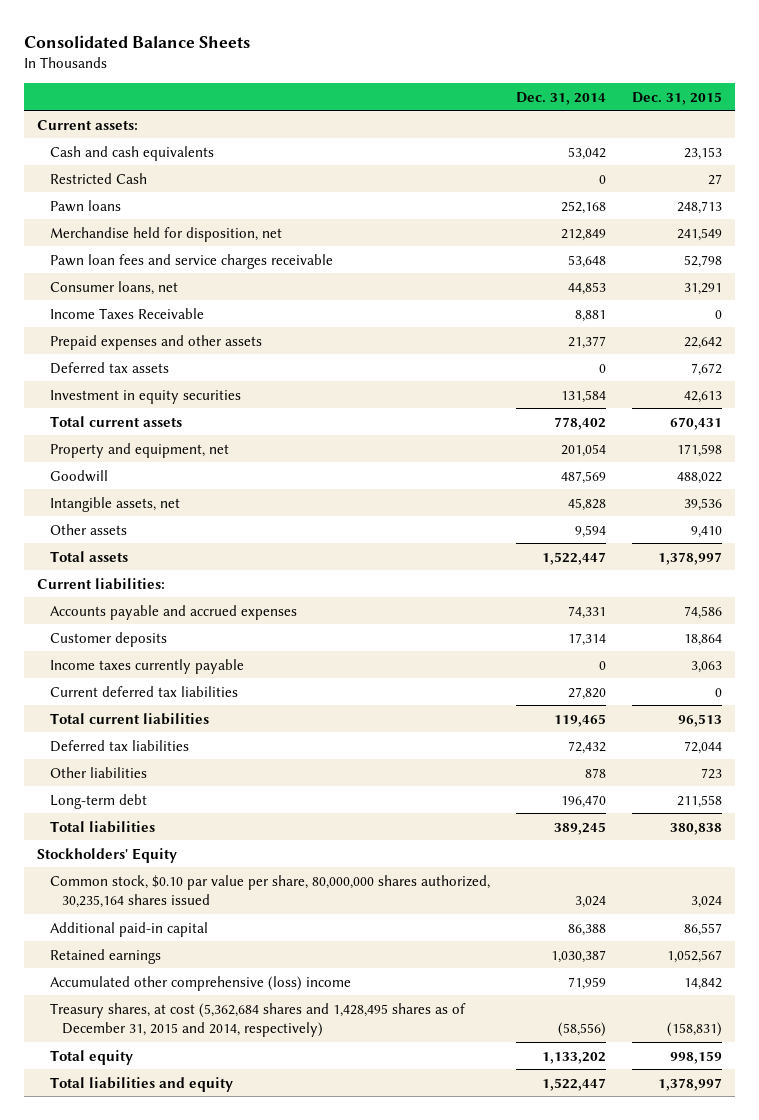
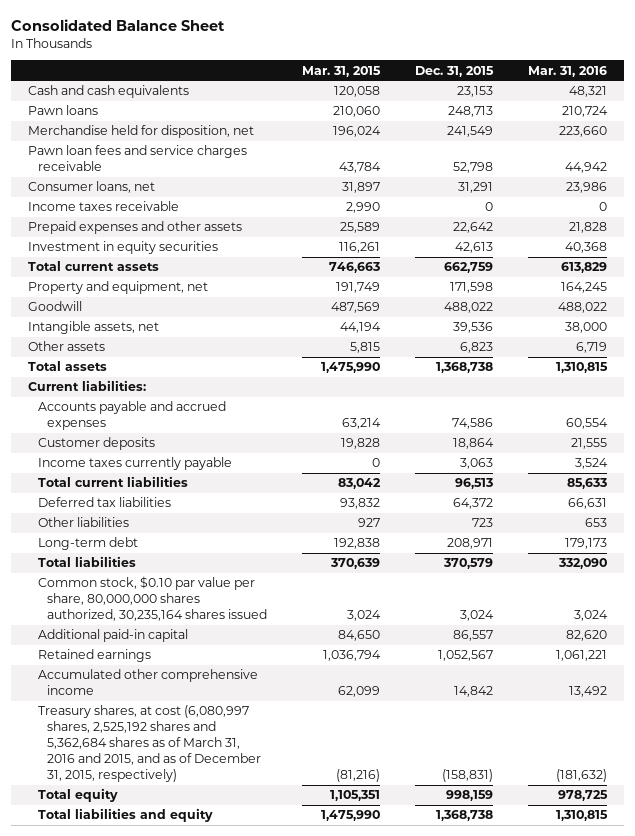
- Consolidated Balance Sheets
+ Consolidated Balance Sheet
- | Dec. 31, 2014 | Dec. 31, 2015
+ | Mar. 31, 2015 | Dec. 31, 2015 | Mar. 31, 2016
- Current assets:
- Restricted Cash | 0 | 27
- Income Taxes Receivable | 8,881 | 0
+ Income taxes receivable | 2,990 | 0 | 0
- Deferred tax assets | 0 | 7,672
- Total current assets | 778,402 | 670,431
+ Total current assets | 746,663 | 662,759 | 613,829
- Other assets | 9,594 | 9,410
- Total assets | 1,522,447 | 1,378,997
+ Other assets | 5,815 | 6,823 | 6,719
+ Total assets | 1,475,990 | 1,368,738 | 1,310,815
- Current deferred tax liabilities | 27,820 | 0
- Deferred tax liabilities | 72,432 | 72,044
+ Deferred tax liabilities | 93,832 | 64,372 | 66,631
- Long-term debt | 196,470 | 211,558
- Total liabilities | 389,245 | 380,838
- Stockholders' Equity
+ Long-term debt | 192,838 | 208,971 | 179,173
+ Total liabilities | 370,639 | 370,579 | 332,090
- Accumulated other comprehensive (loss) income | 71,959 | 14,842
- Treasury shares, at cost (5,362,684 shares and 1,428,495 shares as of December 31, 2015 and 2014, respectively) | (58,556) | (158,831)
+ Accumulated other comprehensive income | 62,099 | 14,842 | 13,492
+ Treasury shares, at cost (6,080,997 shares, 2,525,192 shares and 5,362,684 shares as of March 31, 2016 and 2015, and as of December 31, 2015, respectively) | (81,216) | (158,831) | (181,632)
- Total liabilities and equity | 1,522,447 | 1,378,997
+ Total liabilities and equity | 1,475,990 | 1,368,738 | 1,310,815

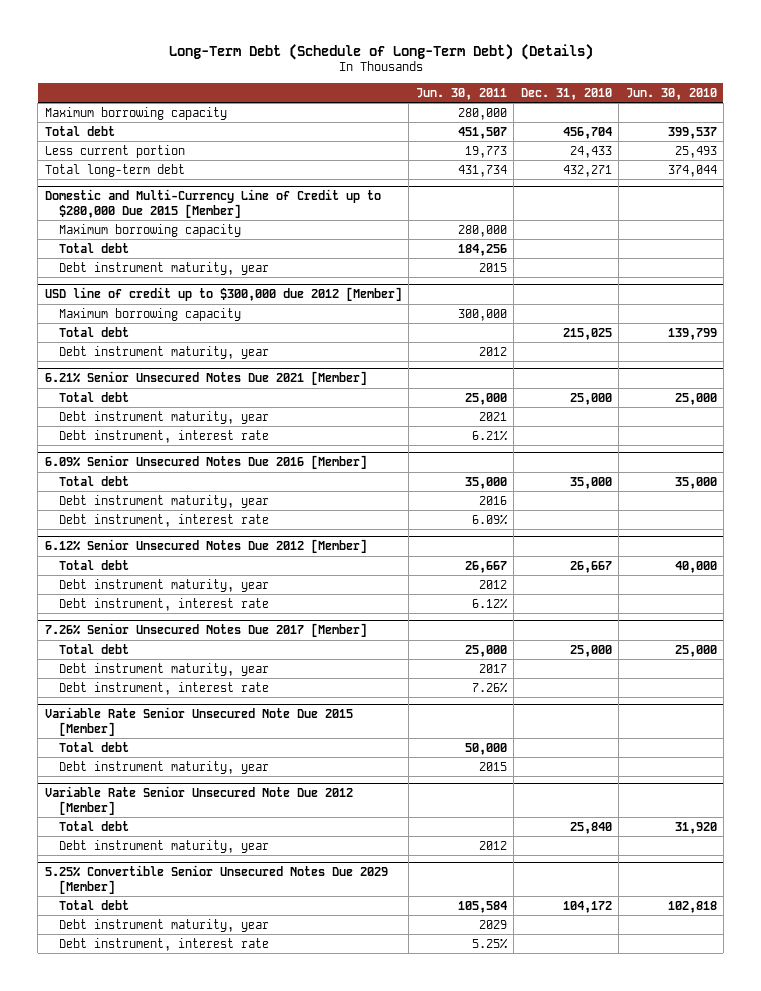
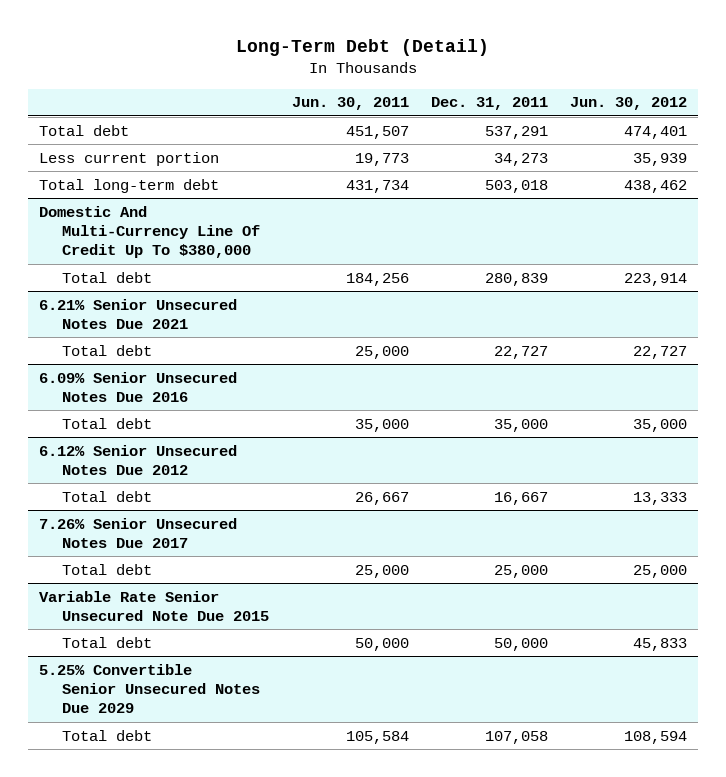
- Long-Term Debt (Schedule of Long-Term Debt) (Details)
+ Long-Term Debt (Detail)
- | Jun. 30, 2011 | Dec. 31, 2010 | Jun. 30, 2010
+ | Jun. 30, 2011 | Dec. 31, 2011 | Jun. 30, 2012
- Maximum borrowing capacity | 280,000 | |
- Domestic and Multi-Currency Line of Credit up to $280,000 Due 2015 [Member]
- Maximum borrowing capacity | 280,000 | |
+ Domestic And Multi-Currency Line Of Credit Up To $380,000
- Debt instrument maturity, year | 2015 | |
- USD line of credit up to $300,000 due 2012 [Member]
- Maximum borrowing capacity | 300,000 | |
- Total debt | | 215,025 | 139,799
- Debt instrument maturity, year | 2012 | |
- 6.21% Senior Unsecured Notes Due 2021 [Member]
+ 6.21% Senior Unsecured Notes Due 2021
- Debt instrument maturity, year | 2021 | |
- Debt instrument, interest rate | 6.21% | |
- 6.09% Senior Unsecured Notes Due 2016 [Member]
+ 6.09% Senior Unsecured Notes Due 2016
- Debt instrument maturity, year | 2016 | |
- Debt instrument, interest rate | 6.09% | |
- 6.12% Senior Unsecured Notes Due 2012 [Member]
+ 6.12% Senior Unsecured Notes Due 2012
- Debt instrument maturity, year | 2012 | |
- Debt instrument, interest rate | 6.12% | |
- 7.26% Senior Unsecured Notes Due 2017 [Member]
+ 7.26% Senior Unsecured Notes Due 2017
- Debt instrument maturity, year | 2017 | |
- Debt instrument, interest rate | 7.26% | |
- Variable Rate Senior Unsecured Note Due 2015 [Member]
+ Variable Rate Senior Unsecured Note Due 2015
- Debt instrument maturity, year | 2015 | |
- Variable Rate Senior Unsecured Note Due 2012 [Member]
- Total debt | | 25,840 | 31,920
- Debt instrument maturity, year | 2012 | |
- 5.25% Convertible Senior Unsecured Notes Due 2029 [Member]
+ 5.25% Convertible Senior Unsecured Notes Due 2029
- Debt instrument maturity, year | 2029 | |
- Debt instrument, interest rate | 5.25% | |

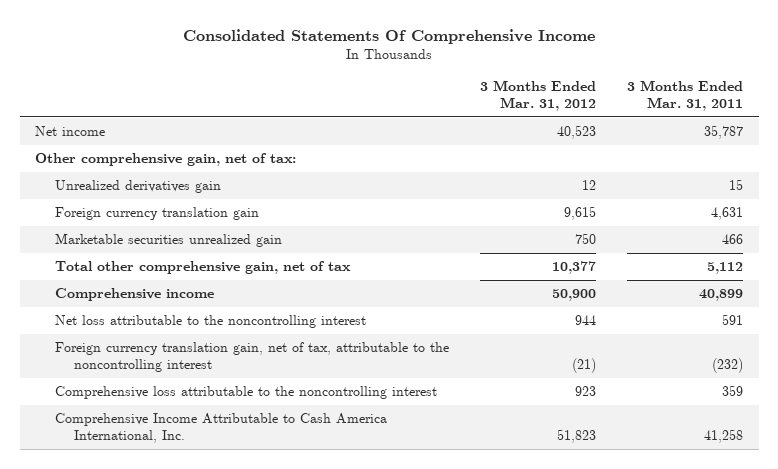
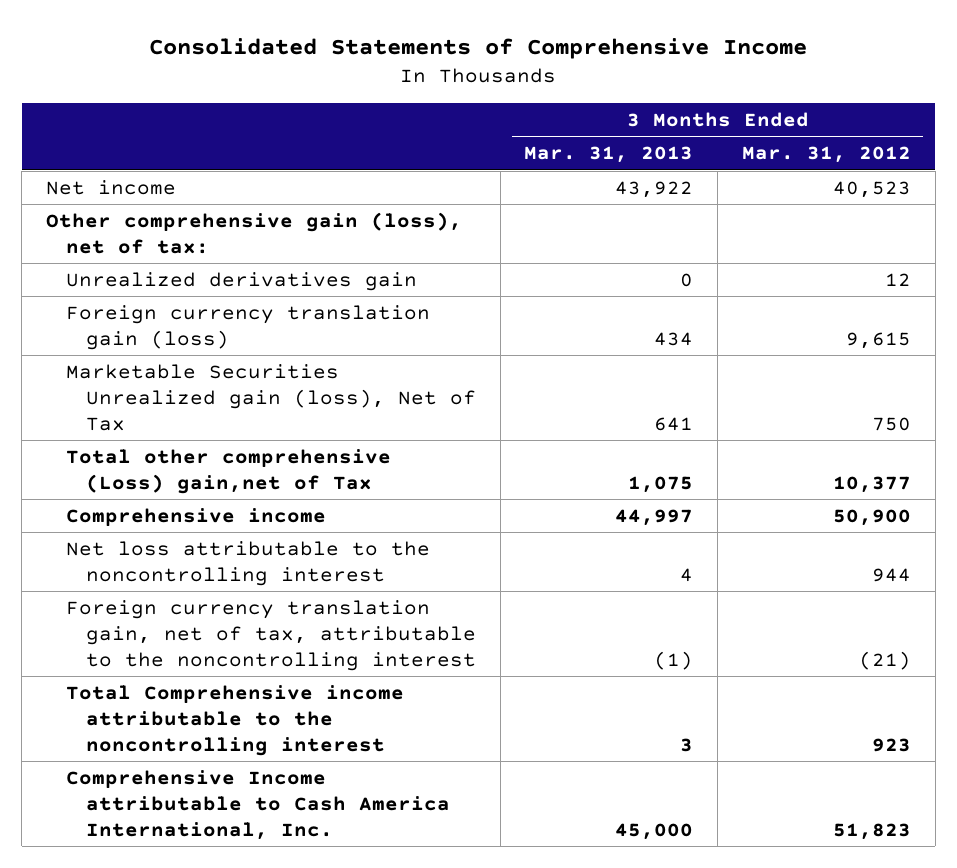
- Consolidated Statements Of Comprehensive Income
+ Consolidated Statements of Comprehensive Income
- | 3 Months Ended Mar. 31, 2012 | 3 Months Ended Mar. 31, 2011
+ | 3 Months Ended Mar. 31, 2013 | 3 Months Ended Mar. 31, 2012
- Other comprehensive gain, net of tax:
+ Other comprehensive gain (loss), net of tax:
- Foreign currency translation gain | 9,615 | 4,631
- Marketable securities unrealized gain | 750 | 466
- Total other comprehensive gain, net of tax | 10,377 | 5,112
+ Foreign currency translation gain (loss) | 434 | 9,615
+ Marketable Securities Unrealized gain (loss), Net of Tax | 641 | 750
+ Total other comprehensive (Loss) gain,net of Tax | 1,075 | 10,377
- Comprehensive loss attributable to the noncontrolling interest | 923 | 359
- Comprehensive Income Attributable to Cash America International, Inc. | 51,823 | 41,258
+ Total Comprehensive income attributable to the noncontrolling interest | 3 | 923
+ Comprehensive Income attributable to Cash America International, Inc. | 45,000 | 51,823

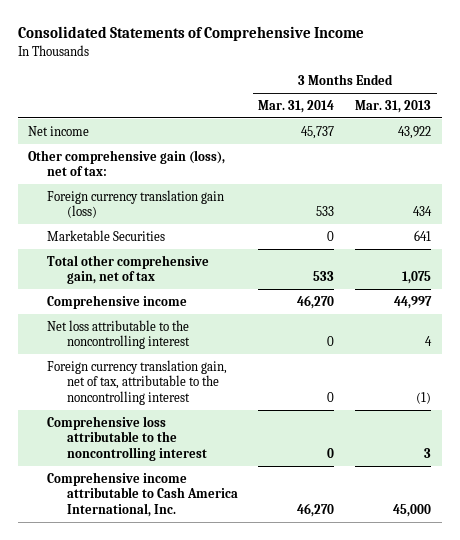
- | 3 Months Ended Mar. 31, 2013 | 3 Months Ended Mar. 31, 2012
+ | 3 Months Ended Mar. 31, 2014 | 3 Months Ended Mar. 31, 2013
- Unrealized derivatives gain | 0 | 12
- Marketable Securities Unrealized gain (loss), Net of Tax | 641 | 750
- Total other comprehensive (Loss) gain,net of Tax | 1,075 | 10,377
+ Marketable Securities | 0 | 641
+ Total other comprehensive gain, net of tax | 533 | 1,075
- Total Comprehensive income attributable to the noncontrolling interest | 3 | 923
- Comprehensive Income attributable to Cash America International, Inc. | 45,000 | 51,823
+ Comprehensive loss attributable to the noncontrolling interest | 0 | 3
+ Comprehensive income attributable to Cash America International, Inc. | 46,270 | 45,000

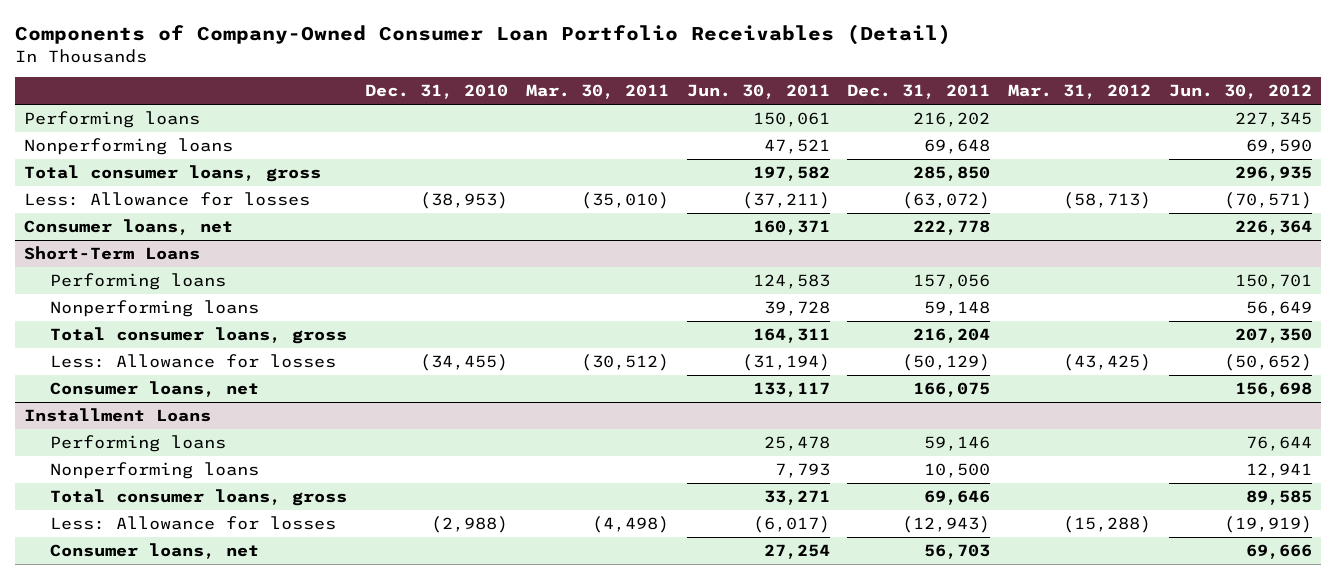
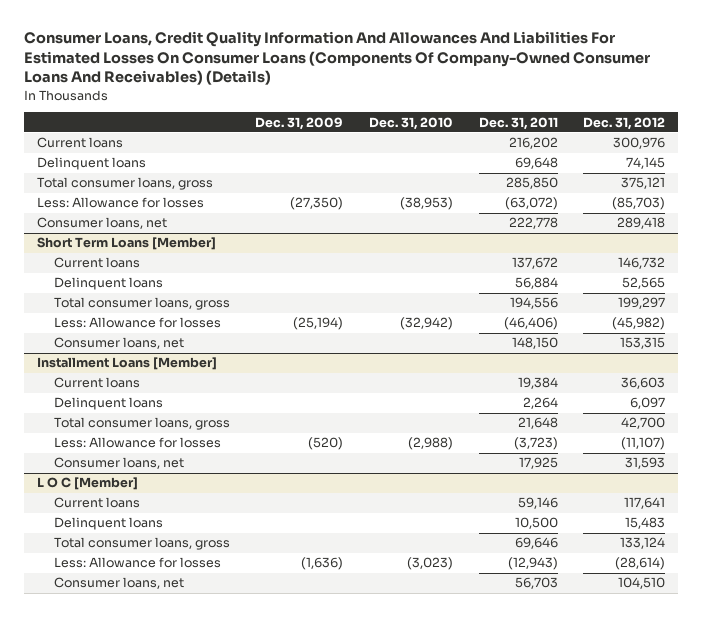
- Components of Company-Owned Consumer Loan Portfolio Receivables (Detail)
+ Consumer Loans, Credit Quality Information And Allowances And Liabilities For Estimated Losses On Consumer Loans (Components Of Company-Owned Consumer Loans And Receivables) (Details)
- | Dec. 31, 2010 | Mar. 30, 2011 | Jun. 30, 2011 | Dec. 31, 2011 | Mar. 31, 2012 | Jun. 30, 2012
+ | Dec. 31, 2009 | Dec. 31, 2010 | Dec. 31, 2011 | Dec. 31, 2012
- Performing loans | | | 150,061 | 216,202 | | 227,345
- Nonperforming loans | | | 47,521 | 69,648 | | 69,590
+ Current loans | | | 216,202 | 300,976
+ Delinquent loans | | | 69,648 | 74,145
- Short-Term Loans
- Performing loans | | | 124,583 | 157,056 | | 150,701
- Nonperforming loans | | | 39,728 | 59,148 | | 56,649
- Total consumer loans, gross | | | 164,311 | 216,204 | | 207,350
- Less: Allowance for losses | (34,455) | (30,512) | (31,194) | (50,129) | (43,425) | (50,652)
- Consumer loans, net | | | 133,117 | 166,075 | | 156,698
- Installment Loans
- Performing loans | | | 25,478 | 59,146 | | 76,644
- Nonperforming loans | | | 7,793 | 10,500 | | 12,941
+ Short Term Loans [Member]
+ Current loans | | | 137,672 | 146,732
+ Delinquent loans | | | 56,884 | 52,565
+ Total consumer loans, gross | | | 194,556 | 199,297
+ Less: Allowance for losses | (25,194) | (32,942) | (46,406) | (45,982)
+ Consumer loans, net | | | 148,150 | 153,315
+ Installment Loans [Member]
+ Current loans | | | 19,384 | 36,603
+ Delinquent loans | | | 2,264 | 6,097
+ Total consumer loans, gross | | | 21,648 | 42,700
+ Less: Allowance for losses | (520) | (2,988) | (3,723) | (11,107)
+ Consumer loans, net | | | 17,925 | 31,593
+ L O C [Member]
+ Current loans | | | 59,146 | 117,641
+ Delinquent loans | | | 10,500 | 15,483
- Less: Allowance for losses | (2,988) | (4,498) | (6,017) | (12,943) | (15,288) | (19,919)
+ Less: Allowance for losses | (1,636) | (3,023) | (12,943) | (28,614)

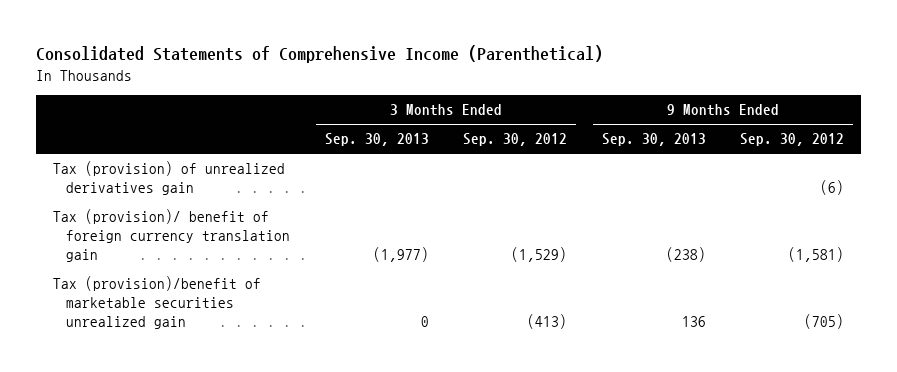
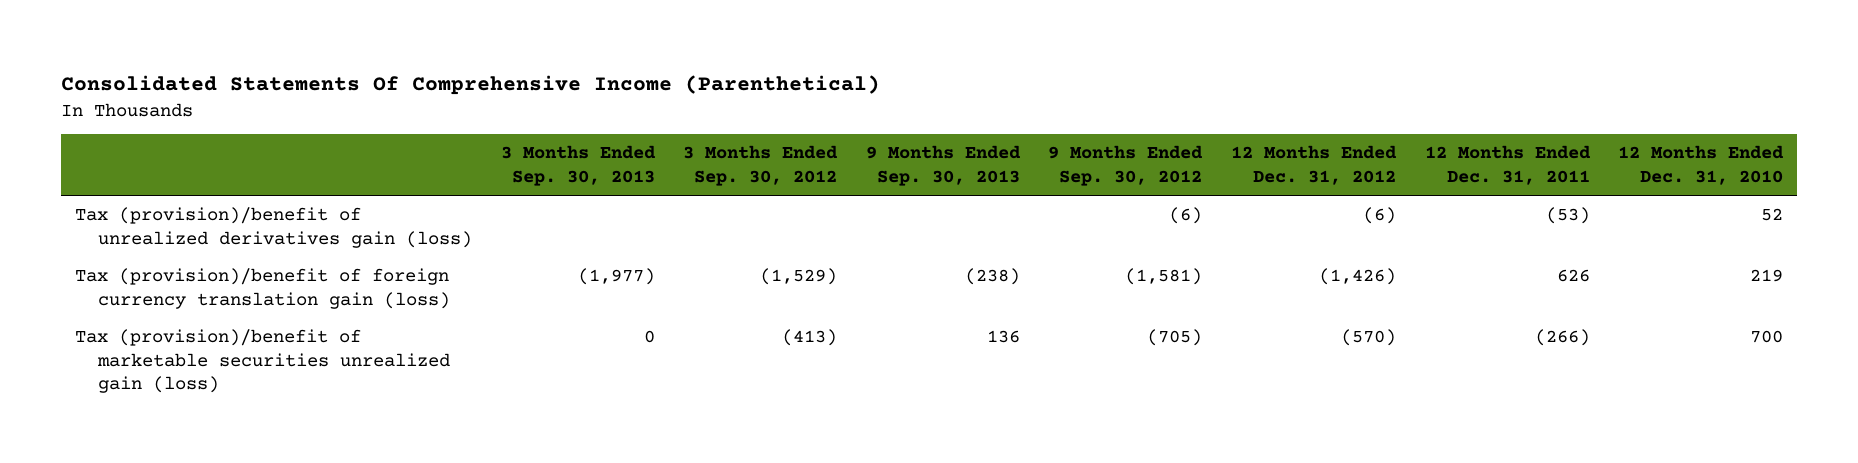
- Consolidated Statements of Comprehensive Income (Parenthetical)
+ Consolidated Statements Of Comprehensive Income (Parenthetical)
- | 3 Months Ended Sep. 30, 2013 | 3 Months Ended Sep. 30, 2012 | 9 Months Ended Sep. 30, 2013 | 9 Months Ended Sep. 30, 2012
+ | 3 Months Ended Sep. 30, 2013 | 3 Months Ended Sep. 30, 2012 | 9 Months Ended Sep. 30, 2013 | 9 Months Ended Sep. 30, 2012 | 12 Months Ended Dec. 31, 2012 | 12 Months Ended Dec. 31, 2011 | 12 Months Ended Dec. 31, 2010
- Tax (provision) of unrealized derivatives gain | | | | (6)
- Tax (provision)/ benefit of foreign currency translation gain | (1,977) | (1,529) | (238) | (1,581)
- Tax (provision)/benefit of marketable securities unrealized gain | 0 | (413) | 136 | (705)
+ Tax (provision)/benefit of unrealized derivatives gain (loss) | | | | (6) | (6) | (53) | 52
+ Tax (provision)/benefit of foreign currency translation gain (loss) | (1,977) | (1,529) | (238) | (1,581) | (1,426) | 626 | 219
+ Tax (provision)/benefit of marketable securities unrealized gain (loss) | 0 | (413) | 136 | (705) | (570) | (266) | 700

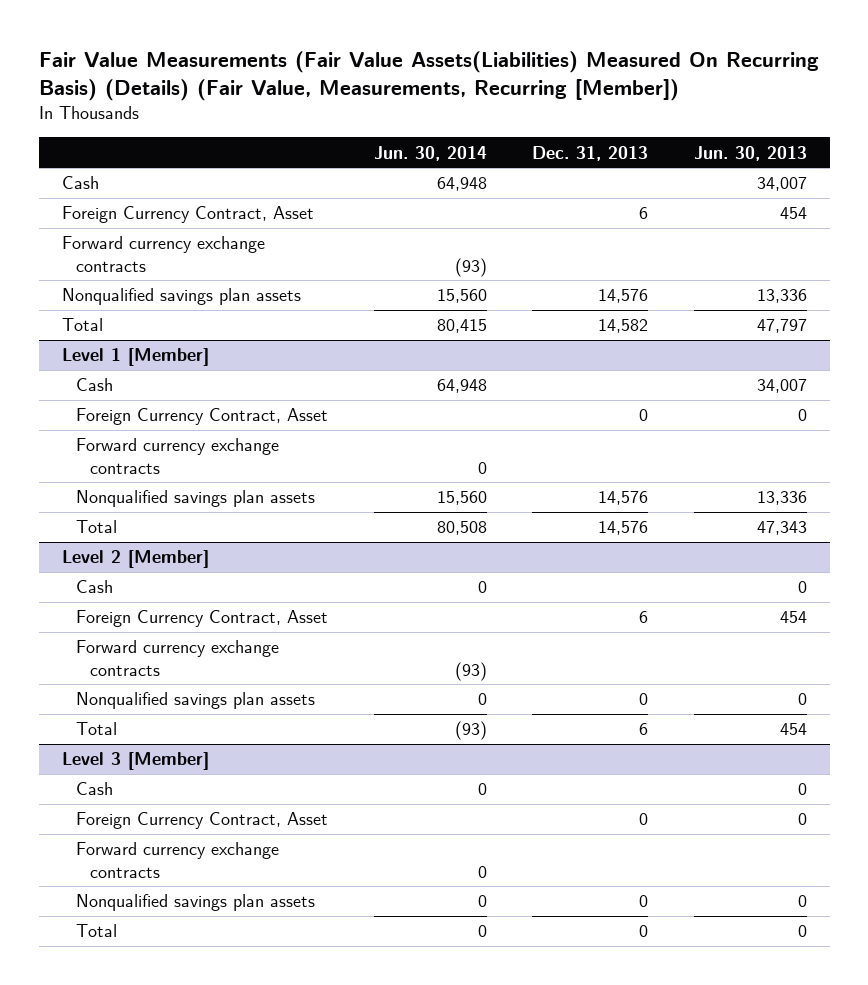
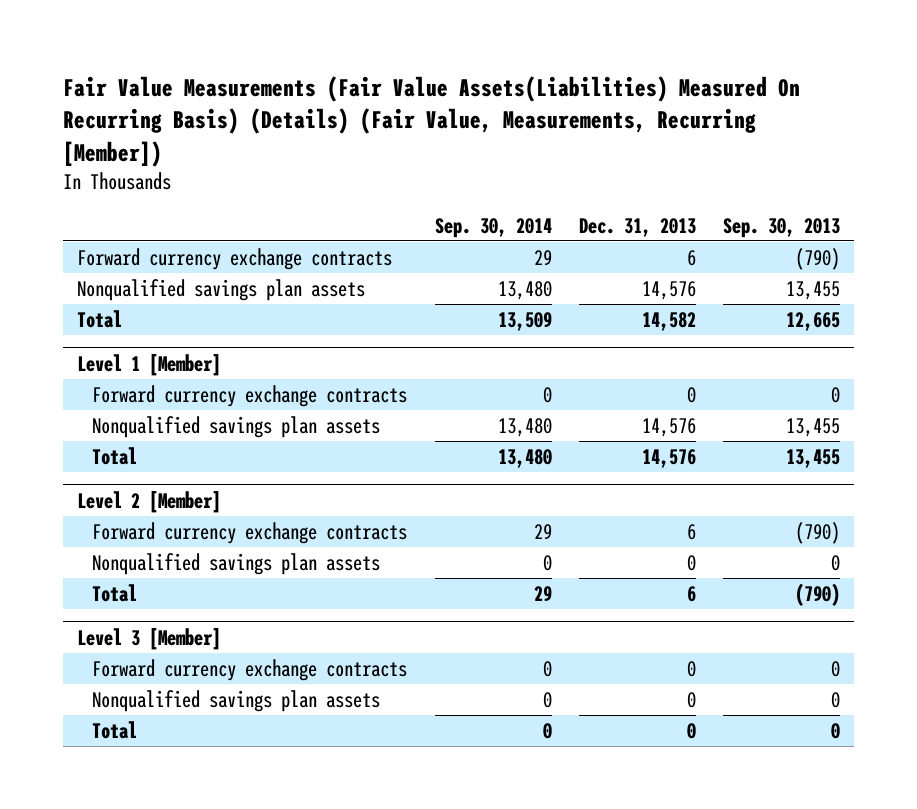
- | Jun. 30, 2014 | Dec. 31, 2013 | Jun. 30, 2013
+ | Sep. 30, 2014 | Dec. 31, 2013 | Sep. 30, 2013
- Cash | 64,948 | | 34,007
- Foreign Currency Contract, Asset | | 6 | 454
- Forward currency exchange contracts | (93) | |
+ Forward currency exchange contracts | 29 | 6 | (790)
@ Level 1 [Member]
- Cash | 64,948 | | 34,007
- Foreign Currency Contract, Asset | | 0 | 0
- Forward currency exchange contracts | 0 | |
+ Forward currency exchange contracts | 0 | 0 | 0
@ Level 2 [Member]
- Cash | 0 | | 0
- Foreign Currency Contract, Asset | | 6 | 454
- Forward currency exchange contracts | (93) | |
+ Forward currency exchange contracts | 29 | 6 | (790)
@ Level 3 [Member]
- Cash | 0 | | 0
- Foreign Currency Contract, Asset | | 0 | 0
- Forward currency exchange contracts | 0 | |
+ Forward currency exchange contracts | 0 | 0 | 0

